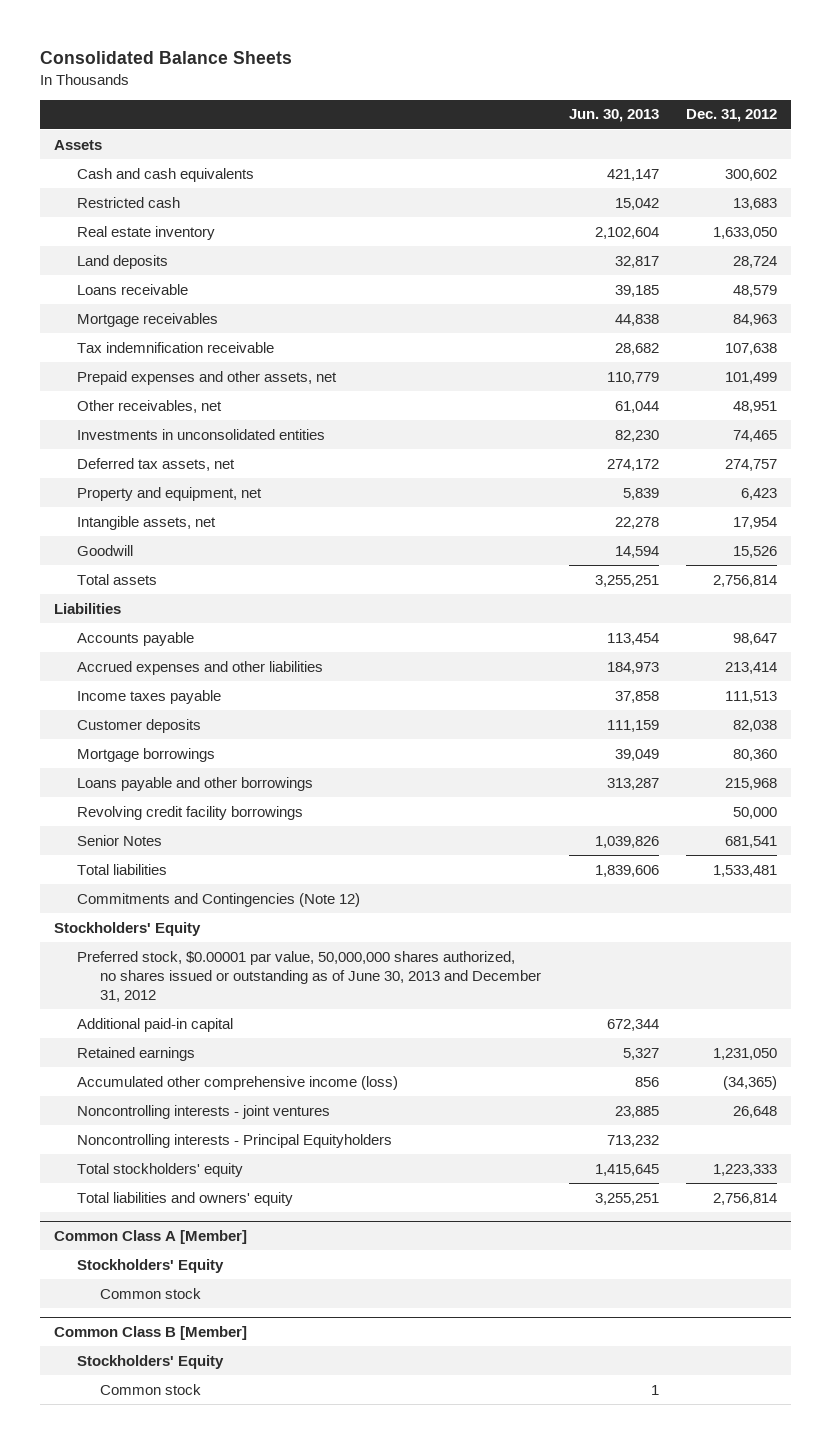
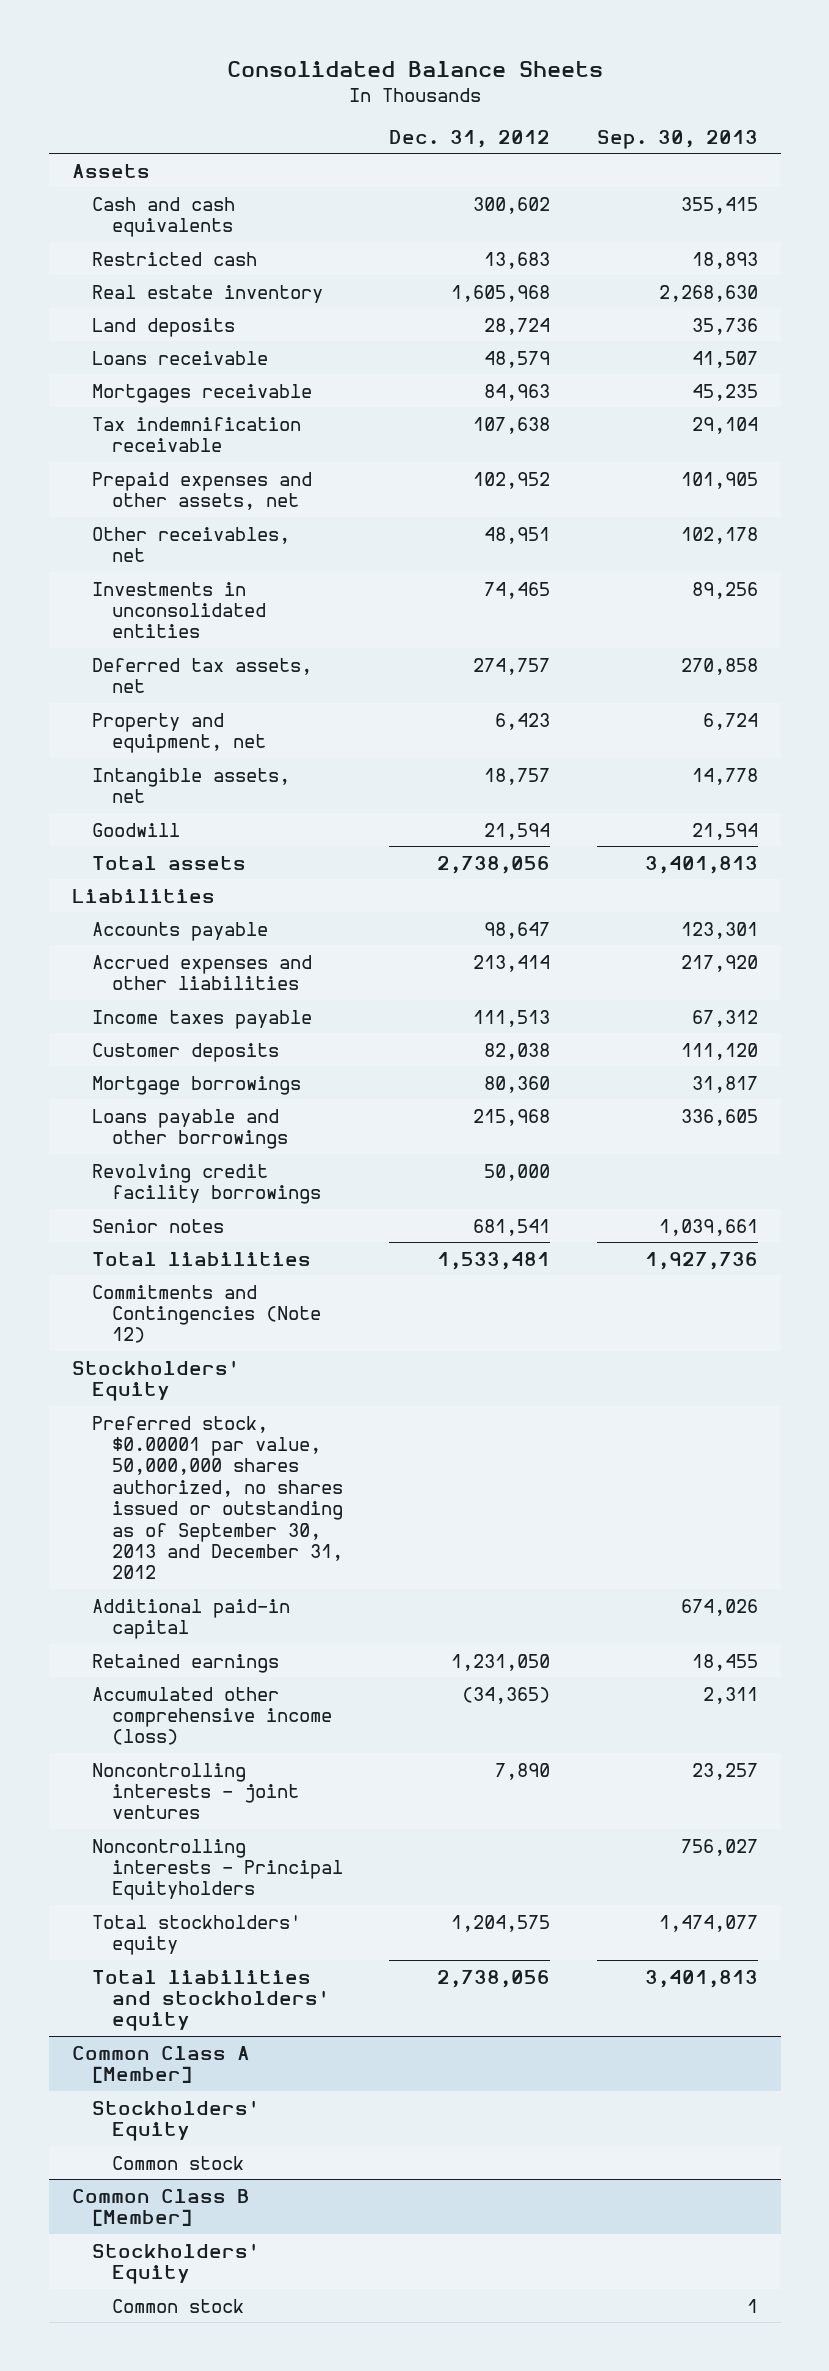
- | Jun. 30, 2013 | Dec. 31, 2012
+ | Dec. 31, 2012 | Sep. 30, 2013
- Real estate inventory | 2,102,604 | 1,633,050
+ Real estate inventory | 1,605,968 | 2,268,630
- Mortgage receivables | 44,838 | 84,963
+ Mortgages receivable | 84,963 | 45,235
- Prepaid expenses and other assets, net | 110,779 | 101,499
+ Prepaid expenses and other assets, net | 102,952 | 101,905
- Intangible assets, net | 22,278 | 17,954
- Goodwill | 14,594 | 15,526
- Total assets | 3,255,251 | 2,756,814
+ Intangible assets, net | 18,757 | 14,778
+ Goodwill | 21,594 | 21,594
+ Total assets | 2,738,056 | 3,401,813
- Senior Notes | 1,039,826 | 681,541
+ Senior notes | 681,541 | 1,039,661
- Preferred stock, $0.00001 par value, 50,000,000 shares authorized, no shares issued or outstanding as of June 30, 2013 and December 31, 2012
+ Preferred stock, $0.00001 par value, 50,000,000 shares authorized, no shares issued or outstanding as of September 30, 2013 and December 31, 2012
- Noncontrolling interests - joint ventures | 23,885 | 26,648
+ Noncontrolling interests - joint ventures | 7,890 | 23,257
- Total stockholders' equity | 1,415,645 | 1,223,333
- Total liabilities and owners' equity | 3,255,251 | 2,756,814
+ Total stockholders' equity | 1,204,575 | 1,474,077
+ Total liabilities and stockholders' equity | 2,738,056 | 3,401,813

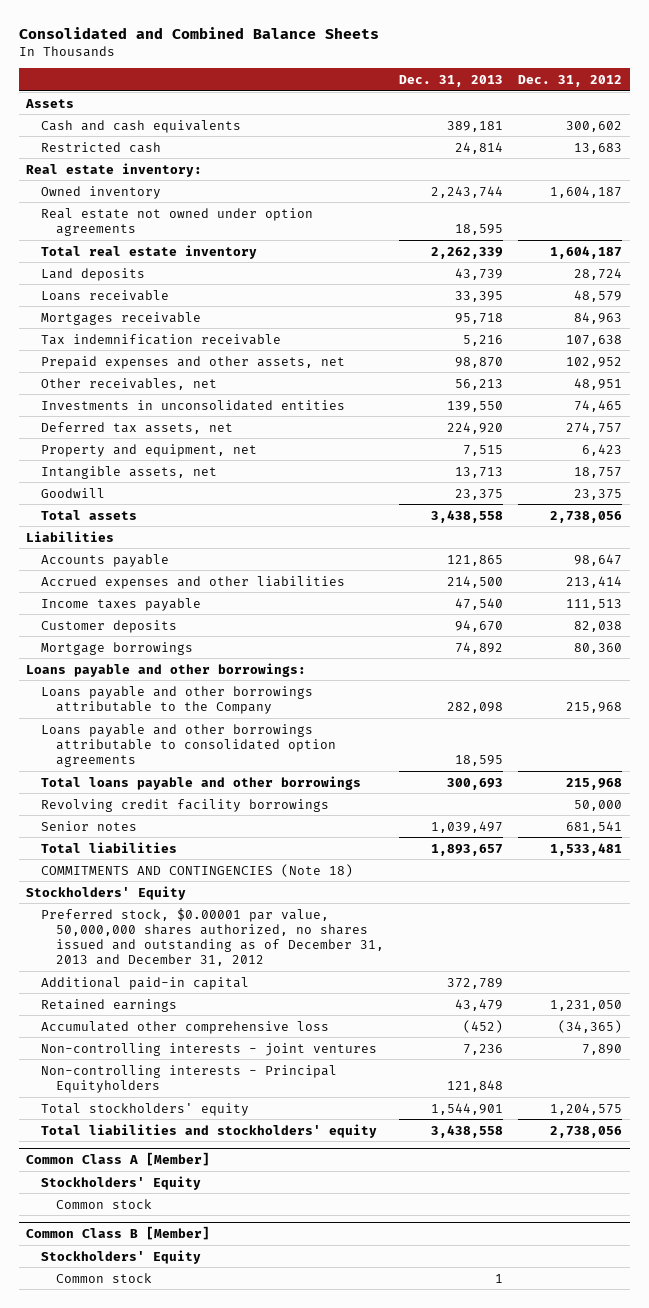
- Consolidated Balance Sheets
+ Consolidated and Combined Balance Sheets
- | Dec. 31, 2012 | Sep. 30, 2013
+ | Dec. 31, 2013 | Dec. 31, 2012
- Real estate inventory | 1,605,968 | 2,268,630
+ Real estate inventory:
+ Owned inventory | 2,243,744 | 1,604,187
+ Real estate not owned under option agreements | 18,595 |
+ Total real estate inventory | 2,262,339 | 1,604,187
- Goodwill | 21,594 | 21,594
+ Goodwill | 23,375 | 23,375
- Loans payable and other borrowings | 215,968 | 336,605
+ Loans payable and other borrowings:
+ Loans payable and other borrowings attributable to the Company | 282,098 | 215,968
+ Loans payable and other borrowings attributable to consolidated option agreements | 18,595 |
+ Total loans payable and other borrowings | 300,693 | 215,968
- Commitments and Contingencies (Note 12)
+ COMMITMENTS AND CONTINGENCIES (Note 18)
- Preferred stock, $0.00001 par value, 50,000,000 shares authorized, no shares issued or outstanding as of September 30, 2013 and December 31, 2012
+ Preferred stock, $0.00001 par value, 50,000,000 shares authorized, no shares issued and outstanding as of December 31, 2013 and December 31, 2012
- Accumulated other comprehensive income (loss) | (34,365) | 2,311
- Noncontrolling interests - joint ventures | 7,890 | 23,257
- Noncontrolling interests - Principal Equityholders | | 756,027
+ Accumulated other comprehensive loss | (452) | (34,365)
+ Non-controlling interests - joint ventures | 7,236 | 7,890
+ Non-controlling interests - Principal Equityholders | 121,848 |

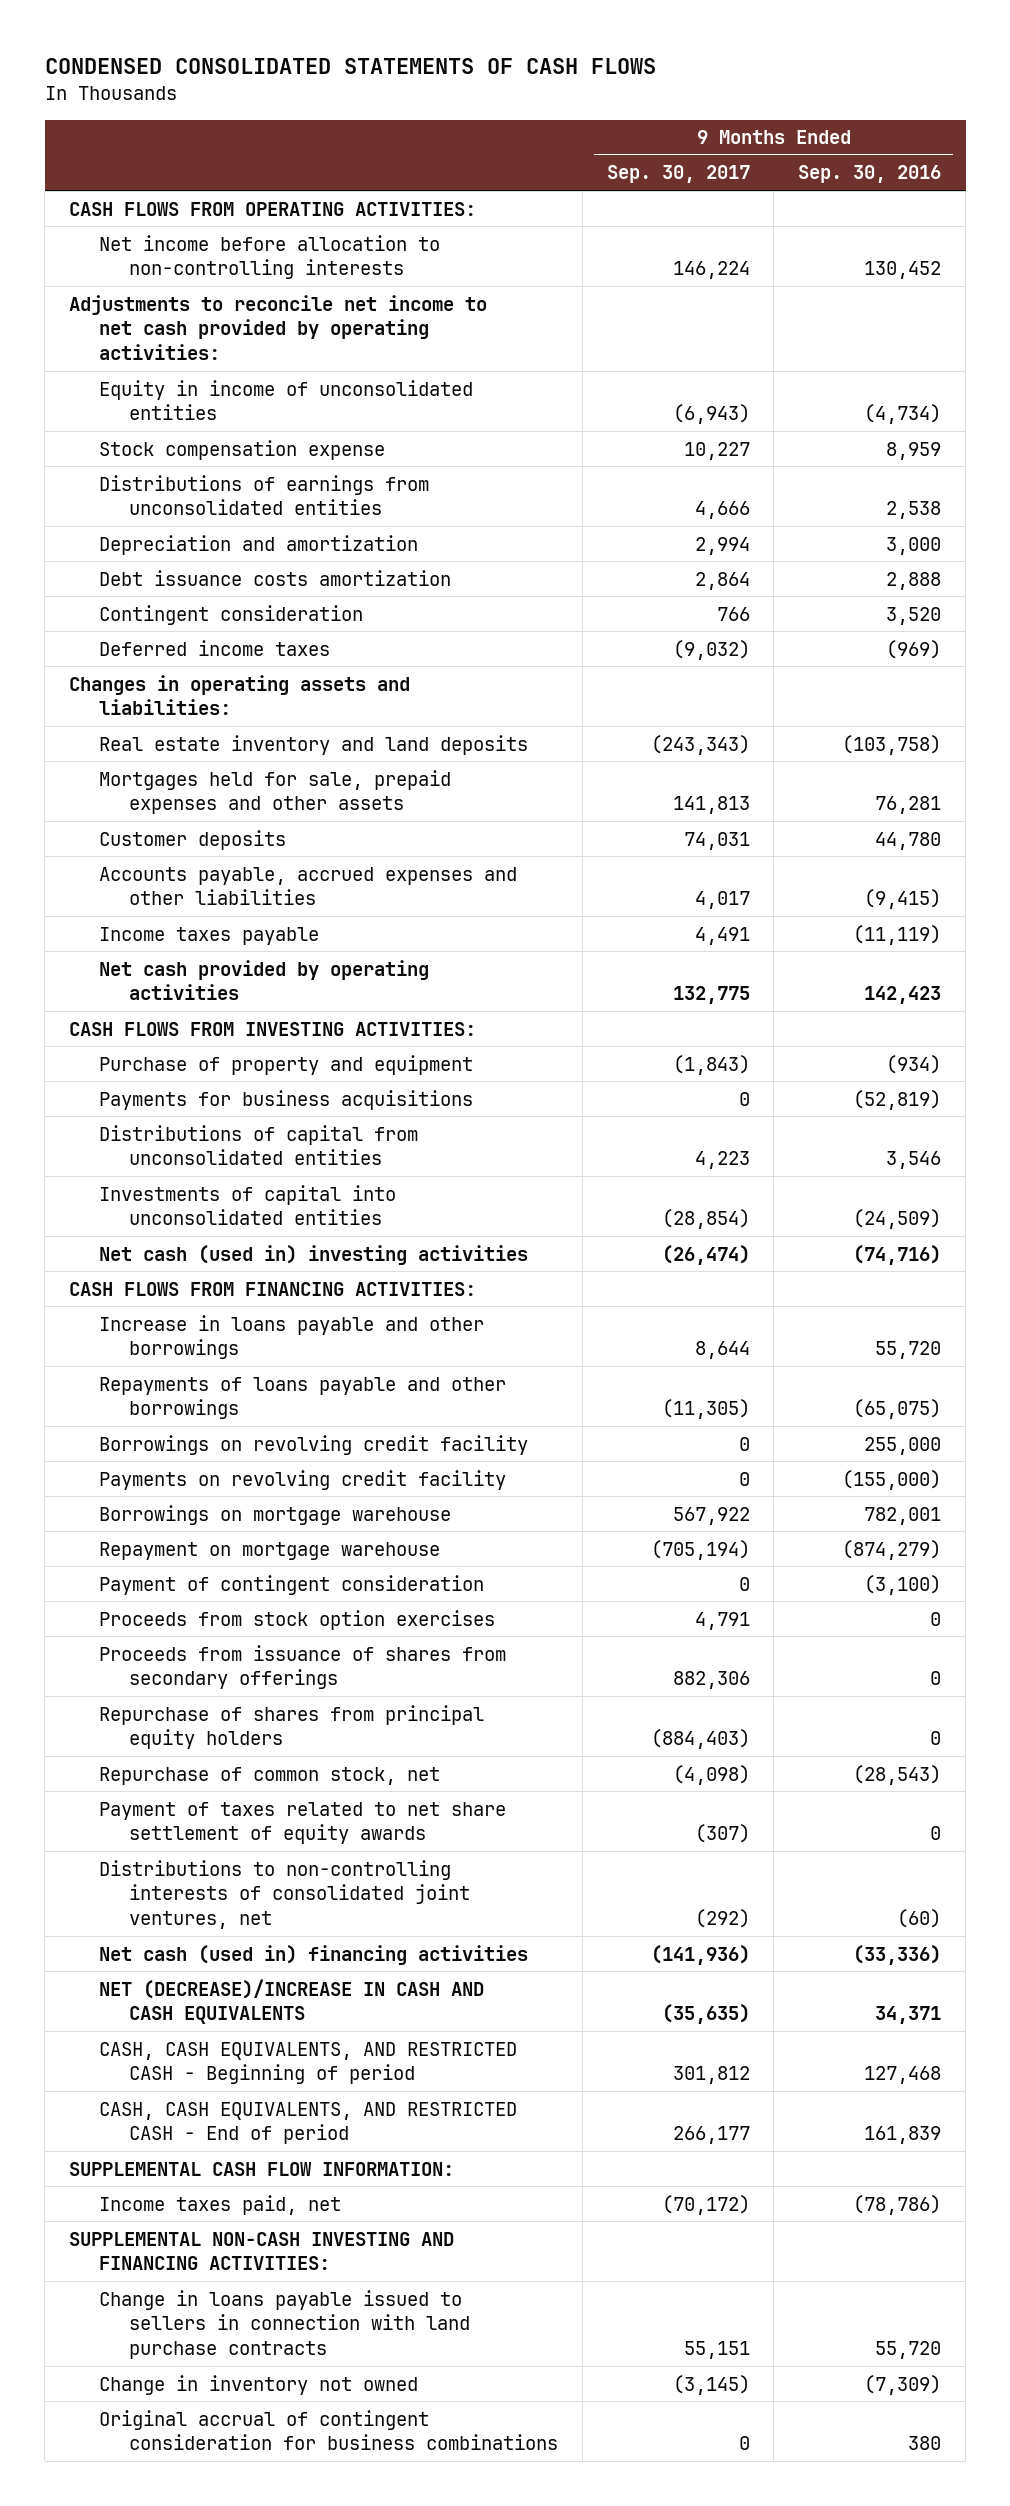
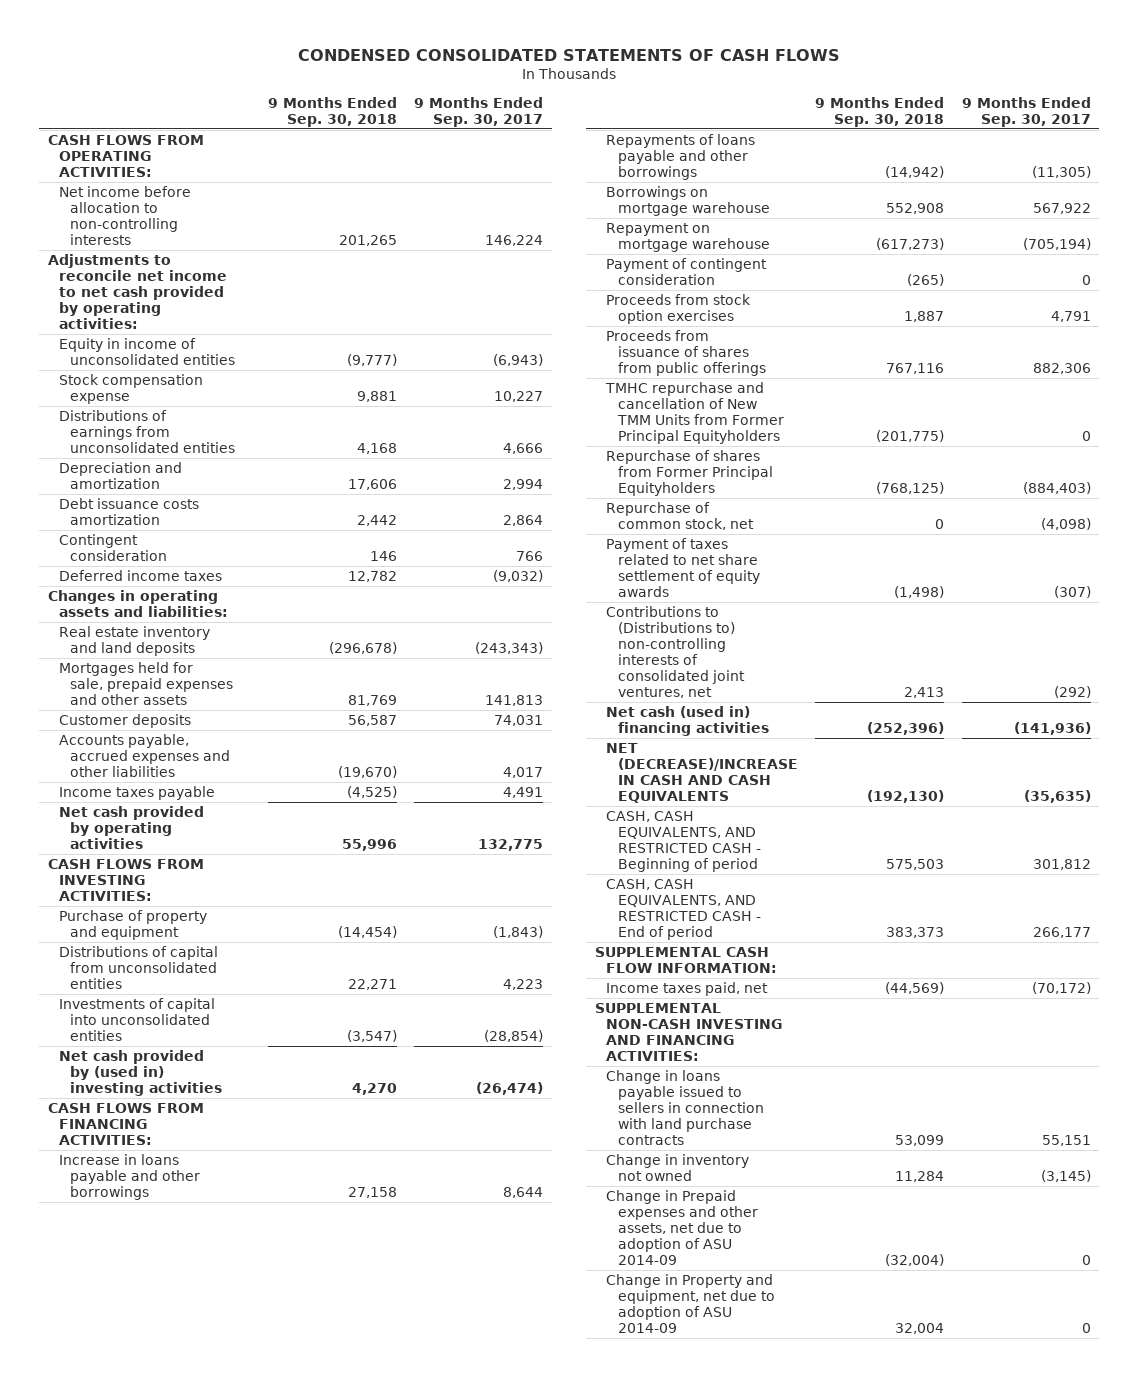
- | 9 Months Ended Sep. 30, 2017 | 9 Months Ended Sep. 30, 2016
+ | 9 Months Ended Sep. 30, 2018 | 9 Months Ended Sep. 30, 2017
- Payments for business acquisitions | 0 | (52,819)
- Net cash (used in) investing activities | (26,474) | (74,716)
+ Net cash provided by (used in) investing activities | 4,270 | (26,474)
- Borrowings on revolving credit facility | 0 | 255,000
- Payments on revolving credit facility | 0 | (155,000)
- Proceeds from issuance of shares from secondary offerings | 882,306 | 0
- Repurchase of shares from principal equity holders | (884,403) | 0
+ Proceeds from issuance of shares from public offerings | 767,116 | 882,306
+ TMHC repurchase and cancellation of New TMM Units from Former Principal Equityholders | (201,775) | 0
+ Repurchase of shares from Former Principal Equityholders | (768,125) | (884,403)
- Distributions to non-controlling interests of consolidated joint ventures, net | (292) | (60)
+ Contributions to (Distributions to) non-controlling interests of consolidated joint ventures, net | 2,413 | (292)
- Original accrual of contingent consideration for business combinations | 0 | 380
+ Change in Prepaid expenses and other assets, net due to adoption of ASU 2014-09 | (32,004) | 0
+ Change in Property and equipment, net due to adoption of ASU 2014-09 | 32,004 | 0

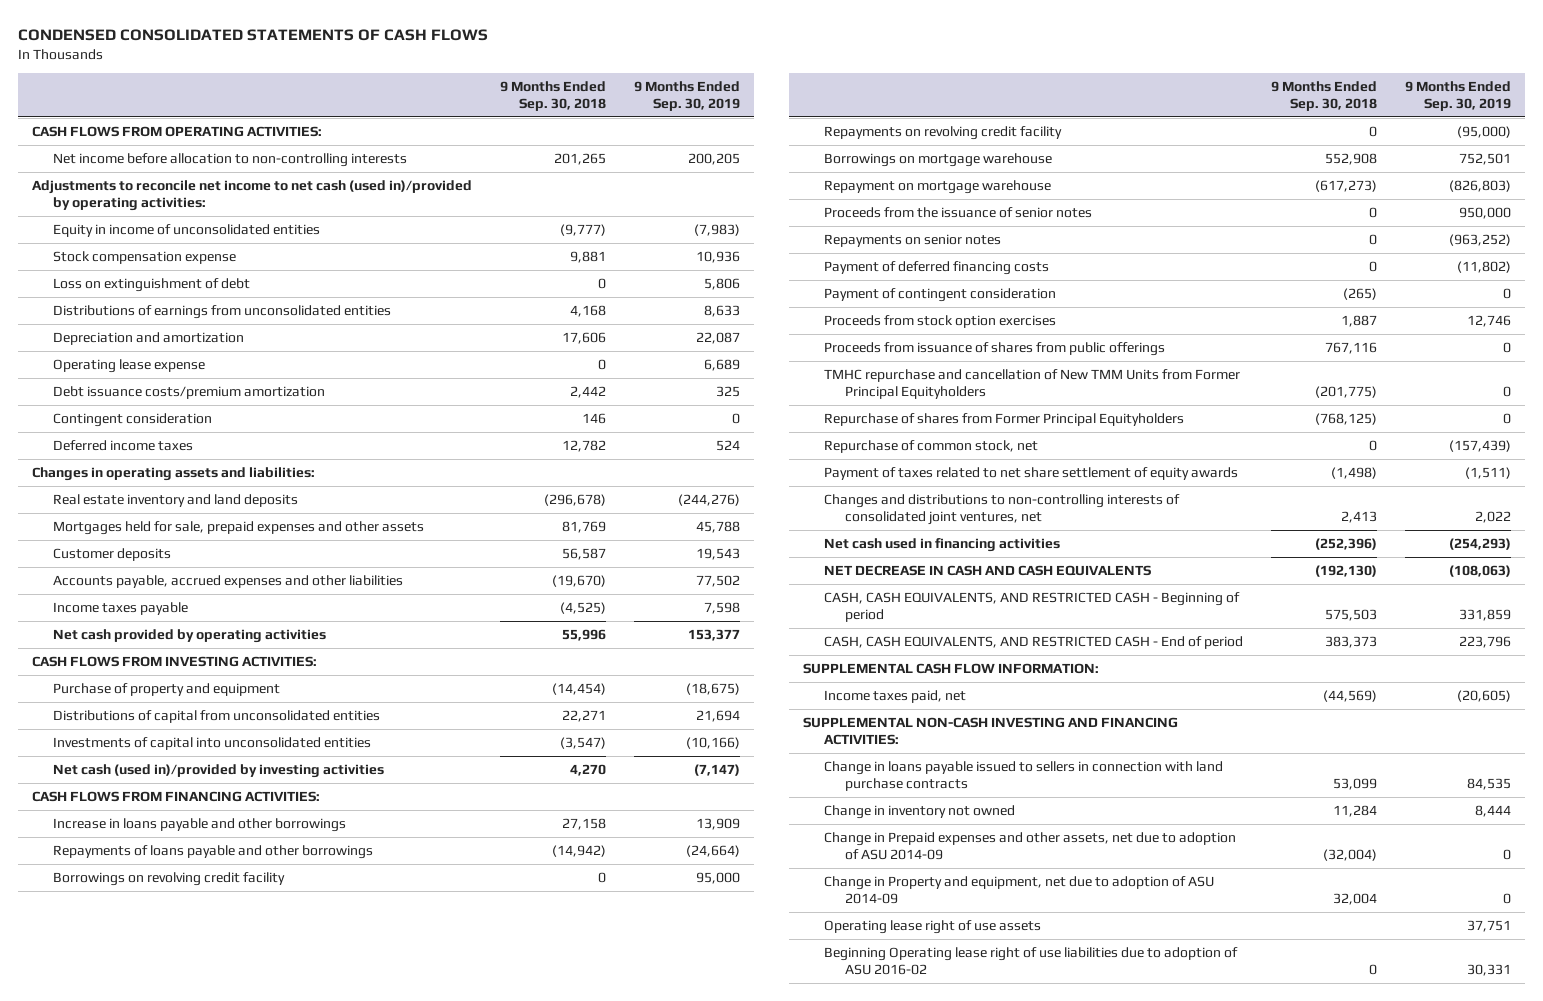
- | 9 Months Ended Sep. 30, 2018 | 9 Months Ended Sep. 30, 2017
+ | 9 Months Ended Sep. 30, 2018 | 9 Months Ended Sep. 30, 2019
- Adjustments to reconcile net income to net cash provided by operating activities:
+ Adjustments to reconcile net income to net cash (used in)/provided by operating activities:
+ Loss on extinguishment of debt | 0 | 5,806
- Debt issuance costs amortization | 2,442 | 2,864
+ Operating lease expense | 0 | 6,689
+ Debt issuance costs/premium amortization | 2,442 | 325
- Net cash provided by (used in) investing activities | 4,270 | (26,474)
+ Net cash (used in)/provided by investing activities | 4,270 | (7,147)
+ Borrowings on revolving credit facility | 0 | 95,000
+ Repayments on revolving credit facility | 0 | (95,000)
+ Proceeds from the issuance of senior notes | 0 | 950,000
+ Repayments on senior notes | 0 | (963,252)
+ Payment of deferred financing costs | 0 | (11,802)
- Contributions to (Distributions to) non-controlling interests of consolidated joint ventures, net | 2,413 | (292)
- Net cash (used in) financing activities | (252,396) | (141,936)
- NET (DECREASE)/INCREASE IN CASH AND CASH EQUIVALENTS | (192,130) | (35,635)
+ Changes and distributions to non-controlling interests of consolidated joint ventures, net | 2,413 | 2,022
+ Net cash used in financing activities | (252,396) | (254,293)
+ NET DECREASE IN CASH AND CASH EQUIVALENTS | (192,130) | (108,063)
+ Operating lease right of use assets | | 37,751
+ Beginning Operating lease right of use liabilities due to adoption of ASU 2016-02 | 0 | 30,331

